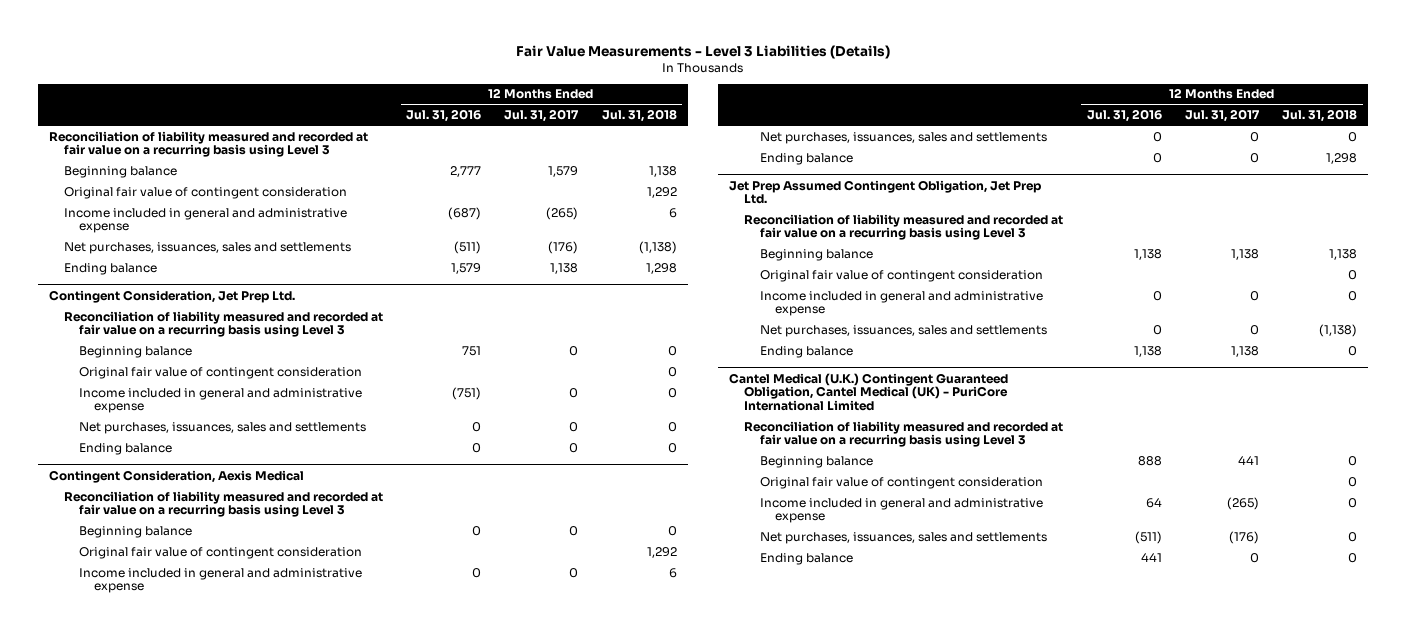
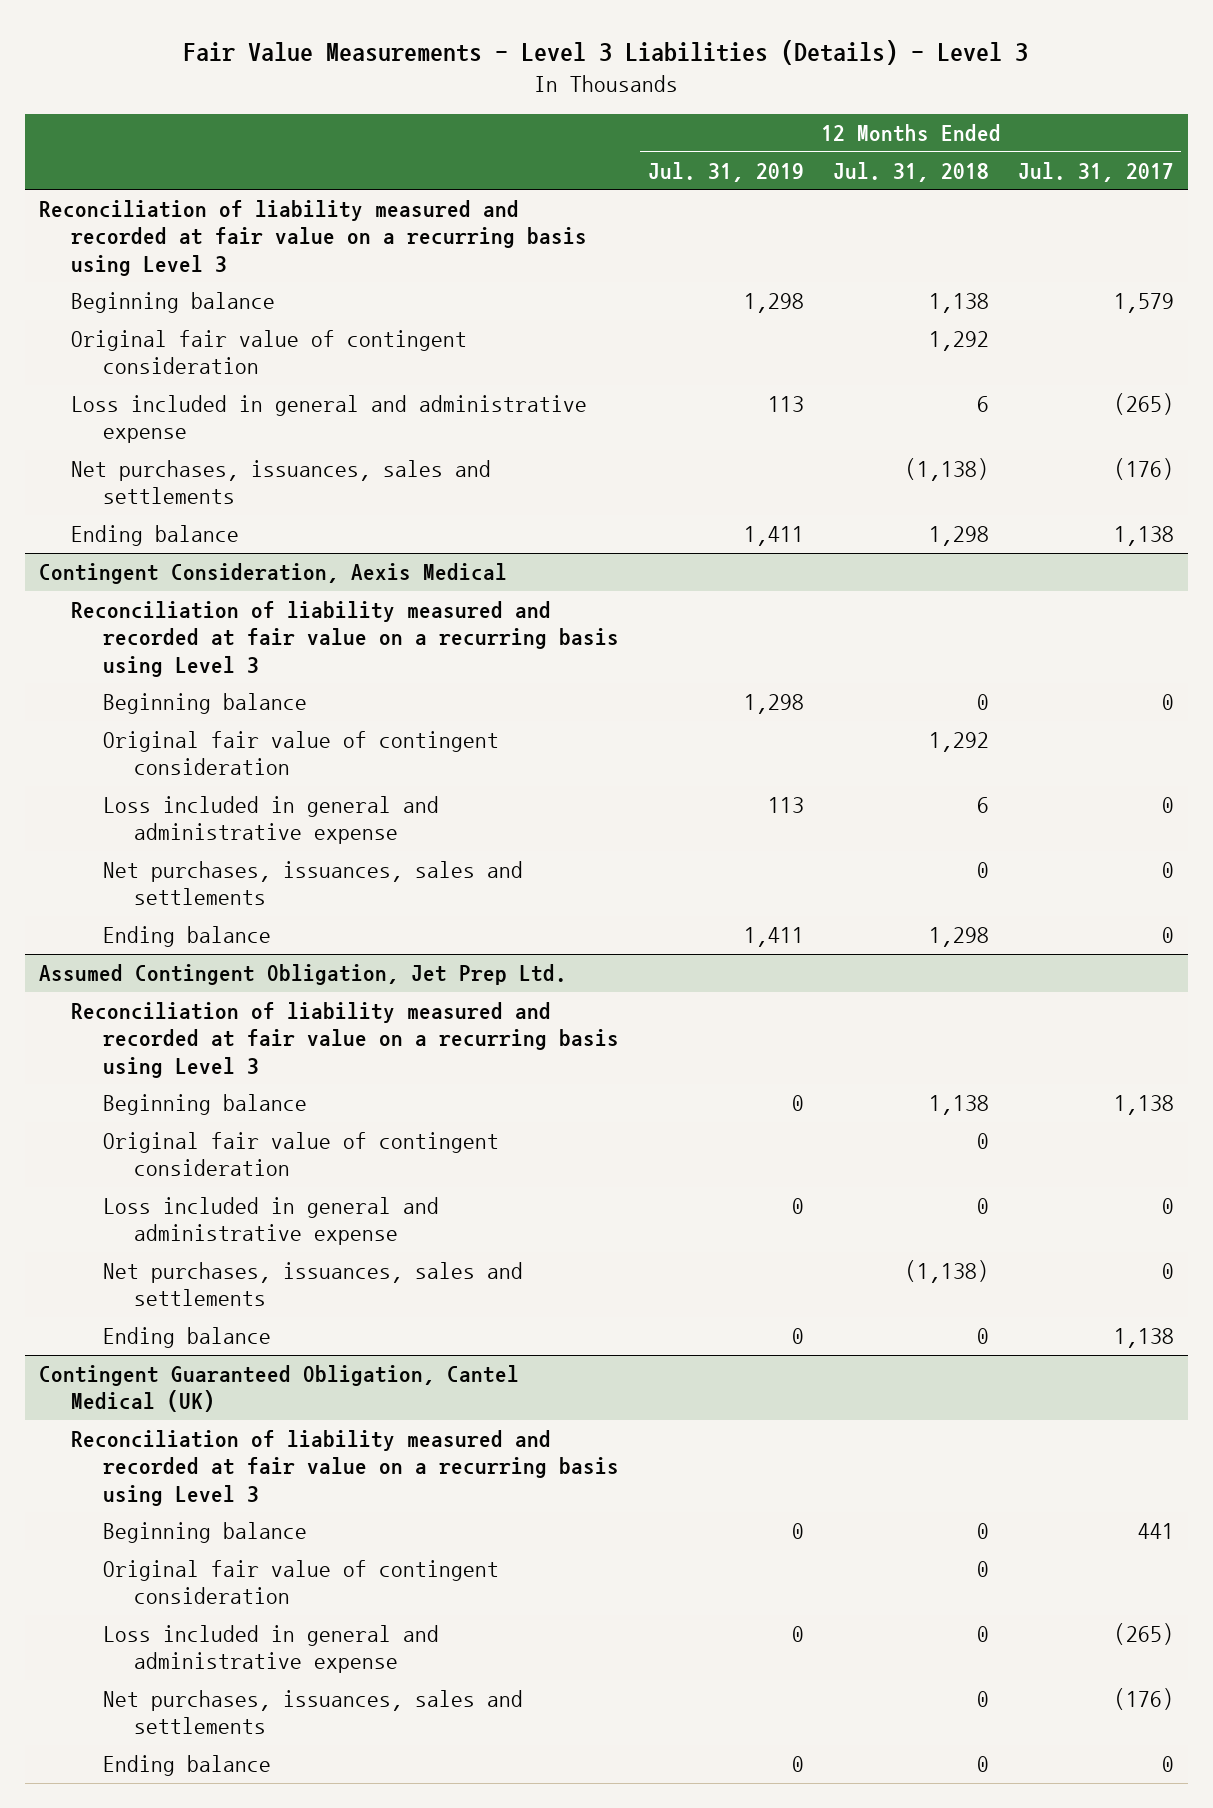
- Fair Value Measurements - Level 3 Liabilities (Details)
+ Fair Value Measurements - Level 3 Liabilities (Details) - Level 3
- | 12 Months Ended Jul. 31, 2016 | 12 Months Ended Jul. 31, 2017 | 12 Months Ended Jul. 31, 2018
+ | 12 Months Ended Jul. 31, 2019 | 12 Months Ended Jul. 31, 2018 | 12 Months Ended Jul. 31, 2017
- Income included in general and administrative expense | (687) | (265) | 6
+ Loss included in general and administrative expense | 113 | 6 | (265)
- Contingent Consideration, Jet Prep Ltd.
- Reconciliation of liability measured and recorded at fair value on a recurring basis using Level 3
- Beginning balance | 751 | 0 | 0
- Original fair value of contingent consideration | | | 0
- Income included in general and administrative expense | (751) | 0 | 0
- Net purchases, issuances, sales and settlements | 0 | 0 | 0
- Ending balance | 0 | 0 | 0
@ Contingent Consideration, Aexis Medical
- Income included in general and administrative expense | 0 | 0 | 6
+ Loss included in general and administrative expense | 113 | 6 | 0
- Jet Prep Assumed Contingent Obligation, Jet Prep Ltd.
+ Assumed Contingent Obligation, Jet Prep Ltd.
- Income included in general and administrative expense | 0 | 0 | 0
+ Loss included in general and administrative expense | 0 | 0 | 0
- Cantel Medical (U.K.) Contingent Guaranteed Obligation, Cantel Medical (UK) - PuriCore International Limited
+ Contingent Guaranteed Obligation, Cantel Medical (UK)
- Income included in general and administrative expense | 64 | (265) | 0
+ Loss included in general and administrative expense | 0 | 0 | (265)

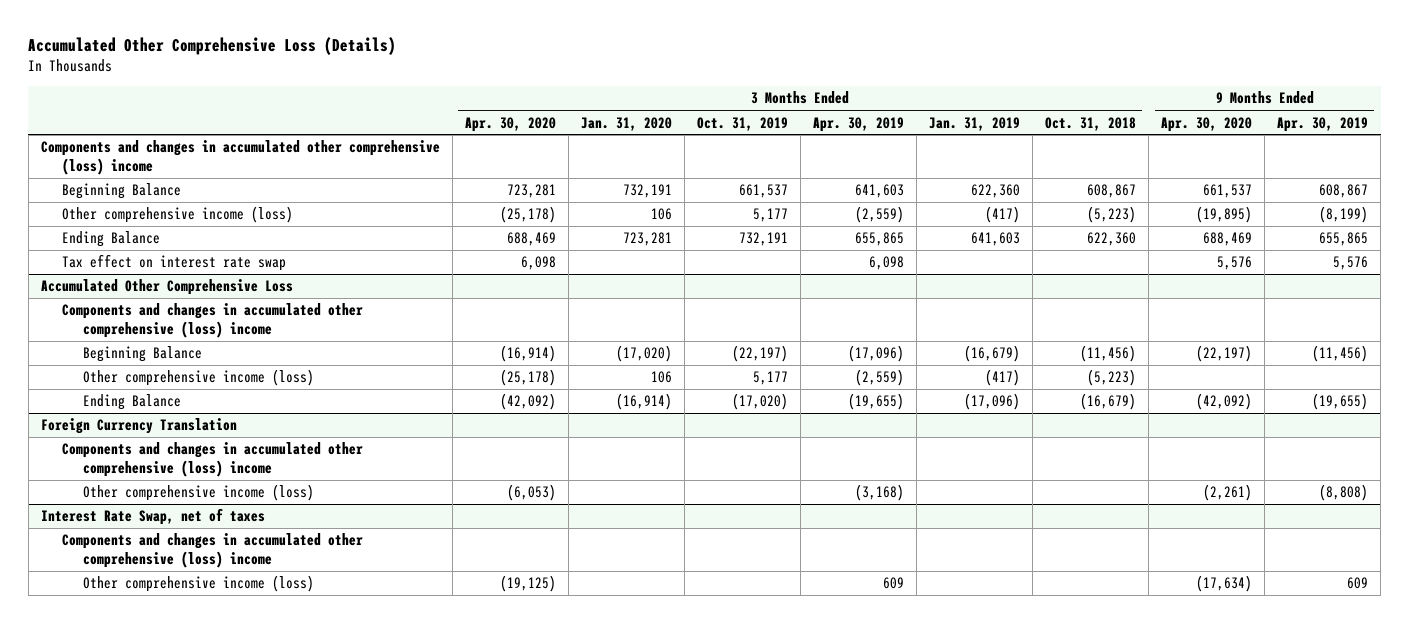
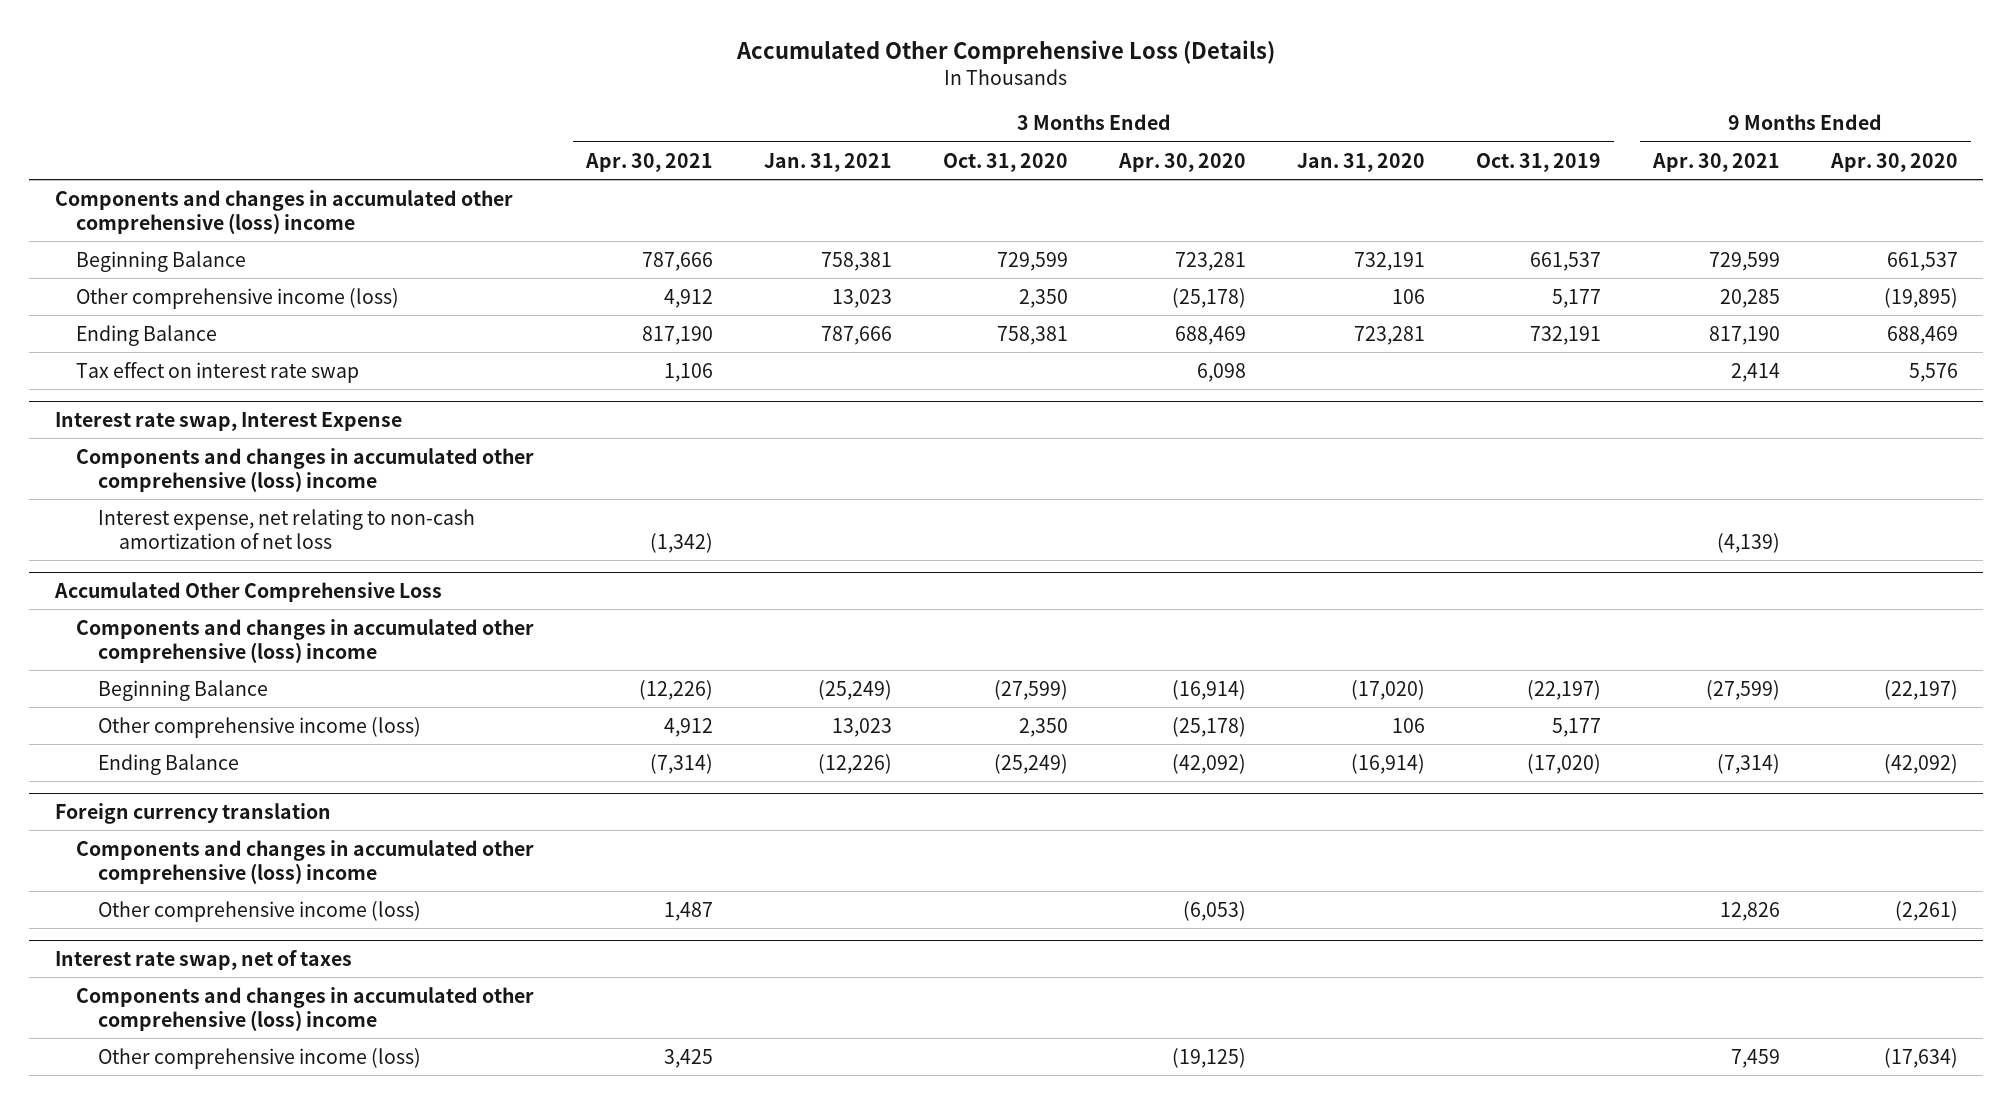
- | 3 Months Ended Apr. 30, 2020 | 3 Months Ended Jan. 31, 2020 | 3 Months Ended Oct. 31, 2019 | 3 Months Ended Apr. 30, 2019 | 3 Months Ended Jan. 31, 2019 | 3 Months Ended Oct. 31, 2018 | 9 Months Ended Apr. 30, 2020 | 9 Months Ended Apr. 30, 2019
+ | 3 Months Ended Apr. 30, 2021 | 3 Months Ended Jan. 31, 2021 | 3 Months Ended Oct. 31, 2020 | 3 Months Ended Apr. 30, 2020 | 3 Months Ended Jan. 31, 2020 | 3 Months Ended Oct. 31, 2019 | 9 Months Ended Apr. 30, 2021 | 9 Months Ended Apr. 30, 2020
+ Interest rate swap, Interest Expense
+ Components and changes in accumulated other comprehensive (loss) income
+ Interest expense, net relating to non-cash amortization of net loss | (1,342) | | | | | | (4,139) |
- Foreign Currency Translation
+ Foreign currency translation
- Interest Rate Swap, net of taxes
+ Interest rate swap, net of taxes

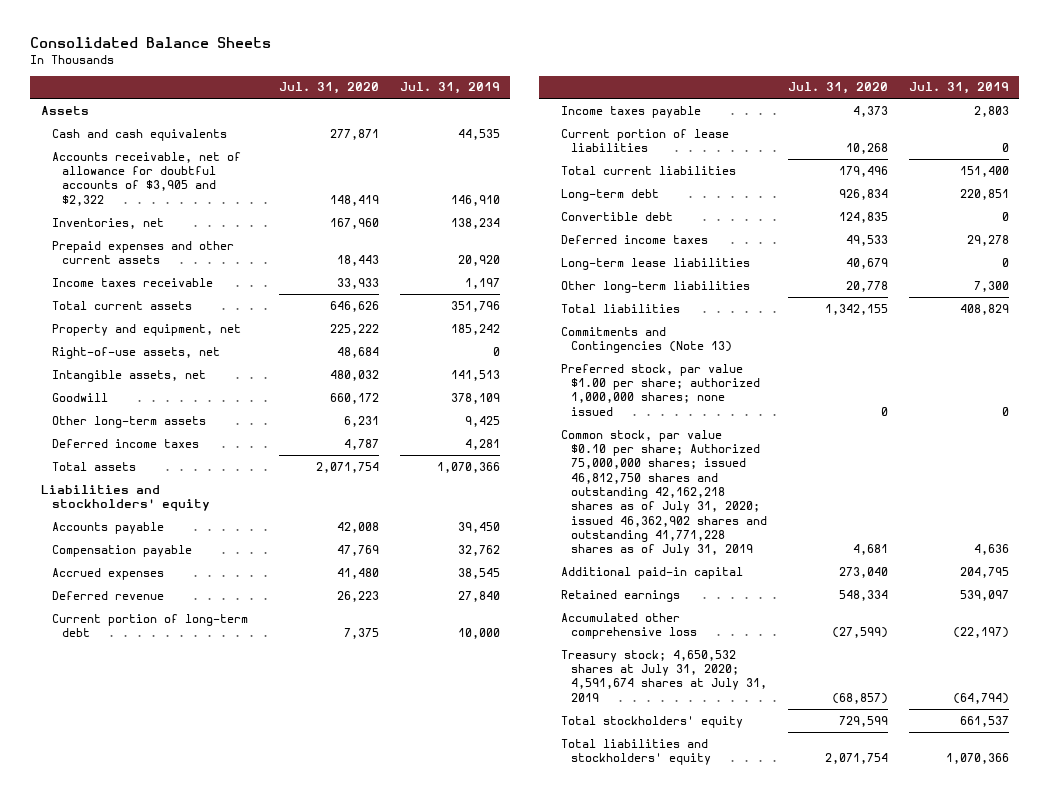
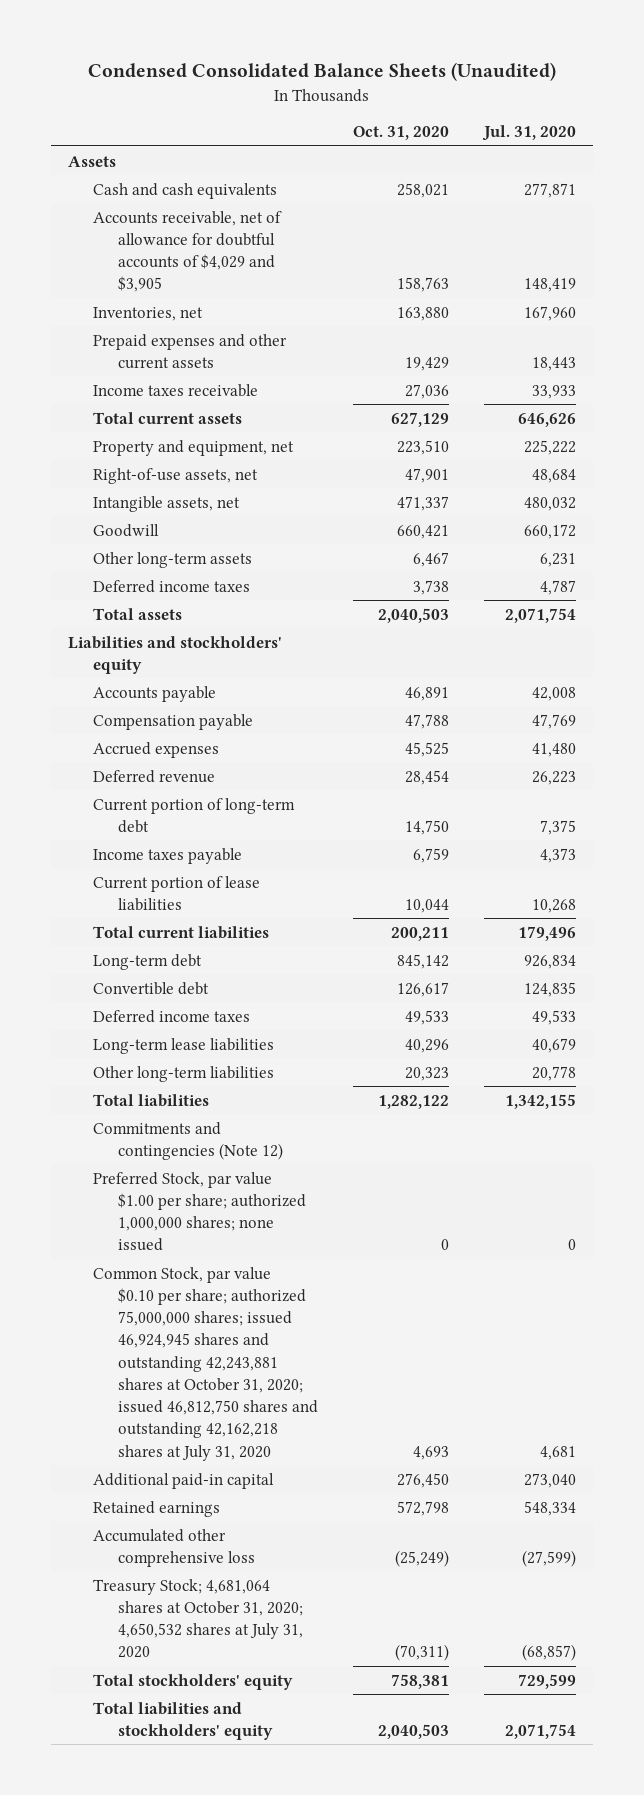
- Consolidated Balance Sheets
+ Condensed Consolidated Balance Sheets (Unaudited)
- | Jul. 31, 2020 | Jul. 31, 2019
+ | Oct. 31, 2020 | Jul. 31, 2020
- Accounts receivable, net of allowance for doubtful accounts of $3,905 and $2,322 | 148,419 | 146,910
+ Accounts receivable, net of allowance for doubtful accounts of $4,029 and $3,905 | 158,763 | 148,419
- Commitments and Contingencies (Note 13)
- Preferred stock, par value $1.00 per share; authorized 1,000,000 shares; none issued | 0 | 0
- Common stock, par value $0.10 per share; Authorized 75,000,000 shares; issued 46,812,750 shares and outstanding 42,162,218 shares as of July 31, 2020; issued 46,362,902 shares and outstanding 41,771,228 shares as of July 31, 2019 | 4,681 | 4,636
+ Commitments and contingencies (Note 12)
+ Preferred Stock, par value $1.00 per share; authorized 1,000,000 shares; none issued | 0 | 0
+ Common Stock, par value $0.10 per share; authorized 75,000,000 shares; issued 46,924,945 shares and outstanding 42,243,881 shares at October 31, 2020; issued 46,812,750 shares and outstanding 42,162,218 shares at July 31, 2020 | 4,693 | 4,681
- Treasury stock; 4,650,532 shares at July 31, 2020; 4,591,674 shares at July 31, 2019 | (68,857) | (64,794)
+ Treasury Stock; 4,681,064 shares at October 31, 2020; 4,650,532 shares at July 31, 2020 | (70,311) | (68,857)

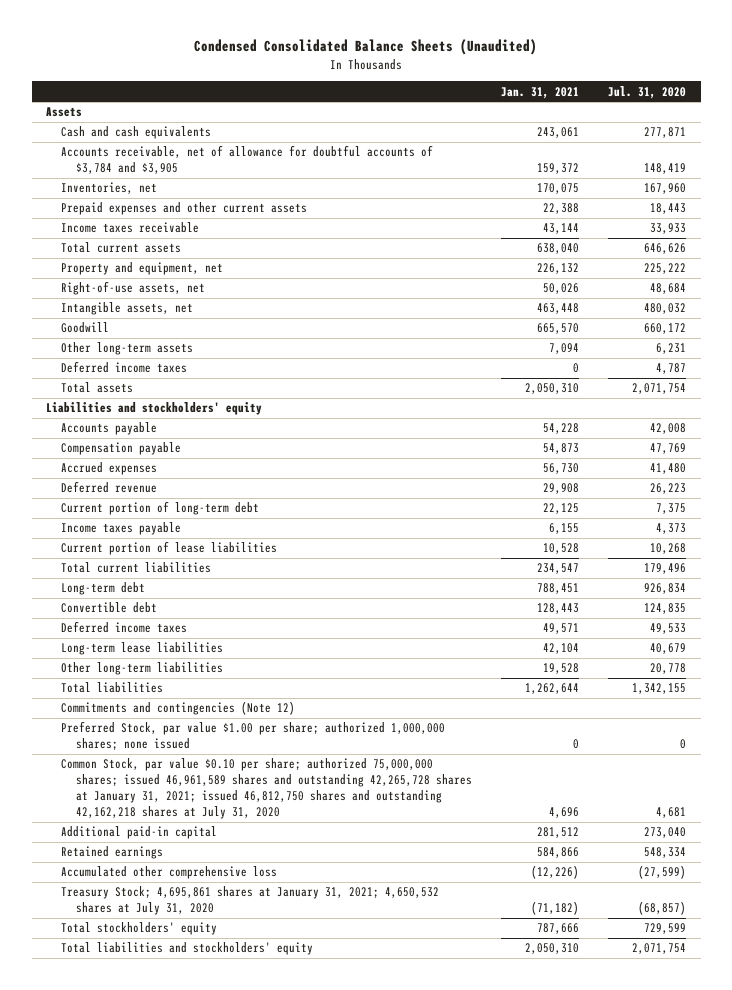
- | Oct. 31, 2020 | Jul. 31, 2020
+ | Jan. 31, 2021 | Jul. 31, 2020
- Accounts receivable, net of allowance for doubtful accounts of $4,029 and $3,905 | 158,763 | 148,419
+ Accounts receivable, net of allowance for doubtful accounts of $3,784 and $3,905 | 159,372 | 148,419
- Common Stock, par value $0.10 per share; authorized 75,000,000 shares; issued 46,924,945 shares and outstanding 42,243,881 shares at October 31, 2020; issued 46,812,750 shares and outstanding 42,162,218 shares at July 31, 2020 | 4,693 | 4,681
+ Common Stock, par value $0.10 per share; authorized 75,000,000 shares; issued 46,961,589 shares and outstanding 42,265,728 shares at January 31, 2021; issued 46,812,750 shares and outstanding 42,162,218 shares at July 31, 2020 | 4,696 | 4,681
- Treasury Stock; 4,681,064 shares at October 31, 2020; 4,650,532 shares at July 31, 2020 | (70,311) | (68,857)
+ Treasury Stock; 4,695,861 shares at January 31, 2021; 4,650,532 shares at July 31, 2020 | (71,182) | (68,857)

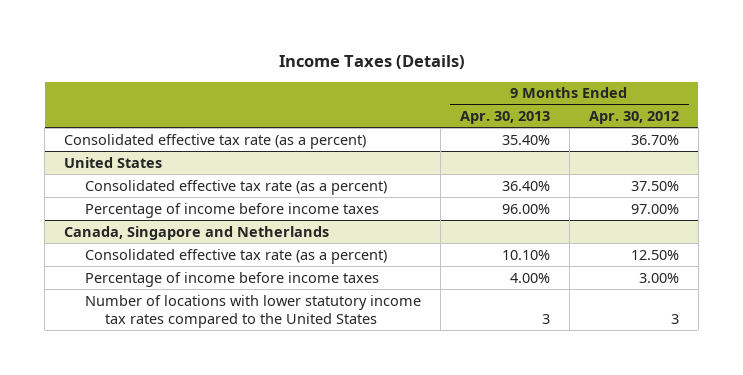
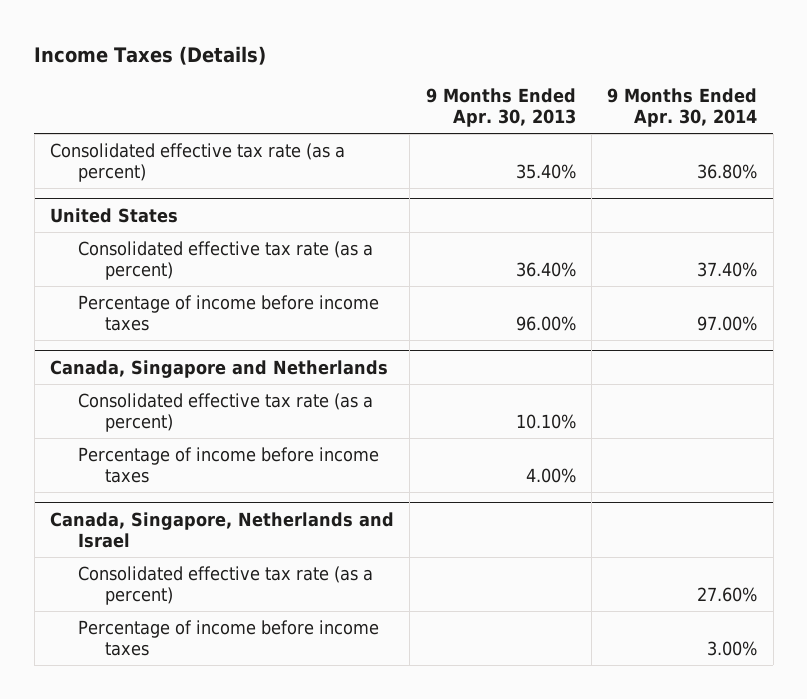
- | 9 Months Ended Apr. 30, 2013 | 9 Months Ended Apr. 30, 2012
+ | 9 Months Ended Apr. 30, 2013 | 9 Months Ended Apr. 30, 2014
@ Canada, Singapore and Netherlands
- Number of locations with lower statutory income tax rates compared to the United States | 3 | 3
+ Canada, Singapore, Netherlands and Israel
+ Consolidated effective tax rate (as a percent) | | 27.60%
+ Percentage of income before income taxes | | 3.00%

